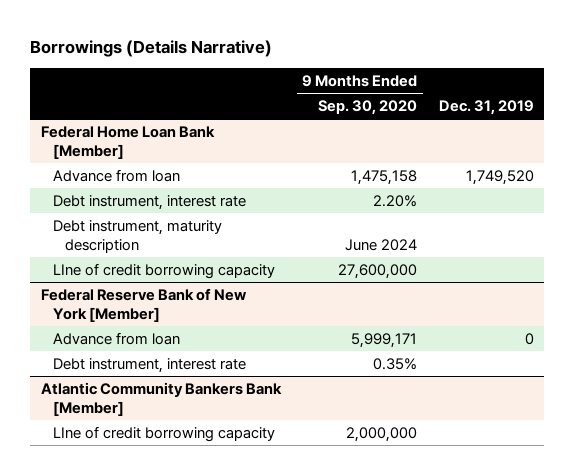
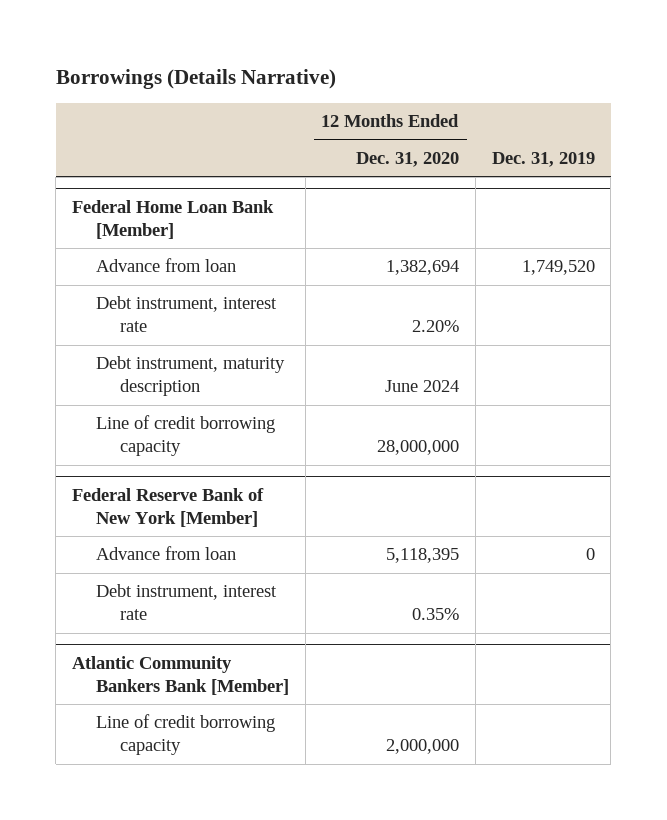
- | 9 Months Ended Sep. 30, 2020 | Dec. 31, 2019
+ | 12 Months Ended Dec. 31, 2020 | Dec. 31, 2019
@ Federal Home Loan Bank [Member]
- LIne of credit borrowing capacity | 27,600,000 |
+ Line of credit borrowing capacity | 28,000,000 |
@ Atlantic Community Bankers Bank [Member]
- LIne of credit borrowing capacity | 2,000,000 |
+ Line of credit borrowing capacity | 2,000,000 |

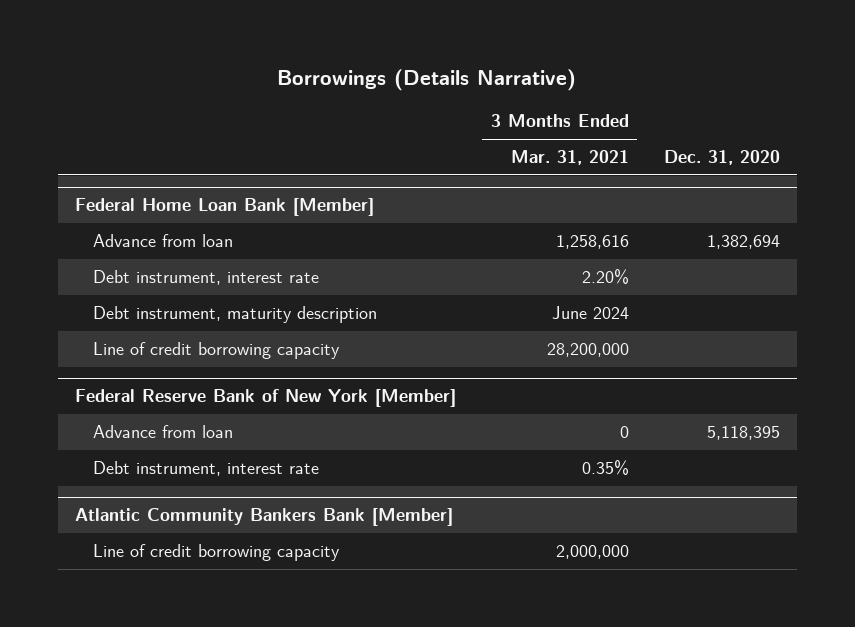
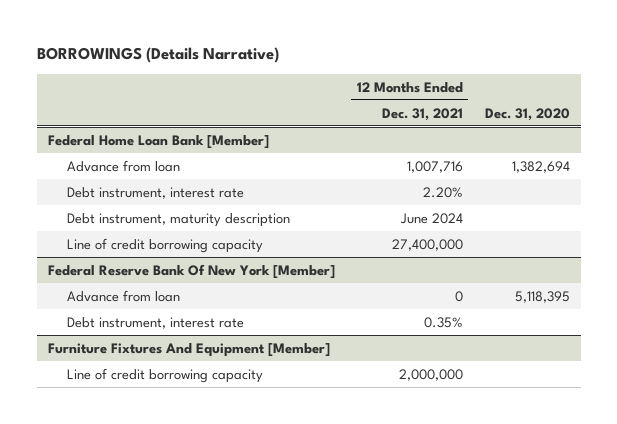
- Borrowings (Details Narrative)
+ BORROWINGS (Details Narrative)
- | 3 Months Ended Mar. 31, 2021 | Dec. 31, 2020
+ | 12 Months Ended Dec. 31, 2021 | Dec. 31, 2020
- Federal Reserve Bank of New York [Member]
+ Federal Reserve Bank Of New York [Member]
- Atlantic Community Bankers Bank [Member]
+ Furniture Fixtures And Equipment [Member]

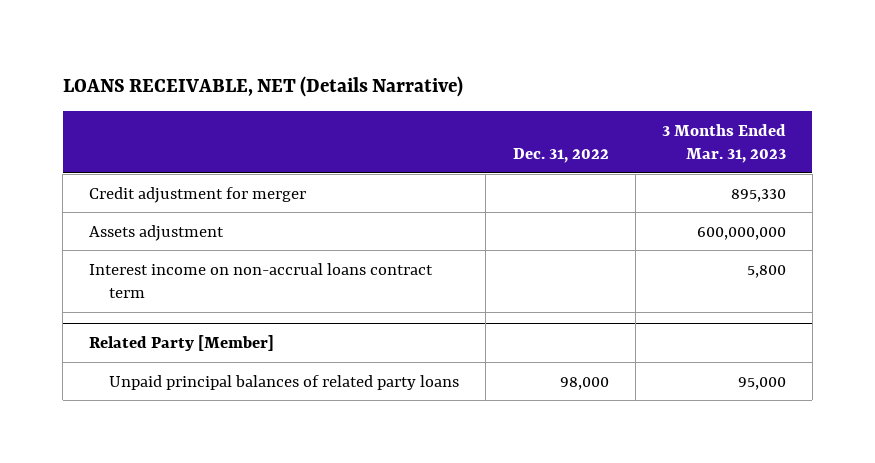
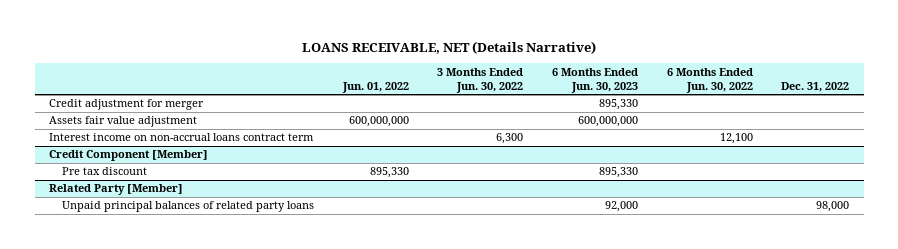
- | Dec. 31, 2022 | 3 Months Ended Mar. 31, 2023
+ | Jun. 01, 2022 | 3 Months Ended Jun. 30, 2022 | 6 Months Ended Jun. 30, 2023 | 6 Months Ended Jun. 30, 2022 | Dec. 31, 2022
- Assets adjustment | | 600,000,000
+ Assets fair value adjustment | 600,000,000 | | 600,000,000 | |
+ Credit Component [Member]
+ Pre tax discount | 895,330 | | 895,330 | |

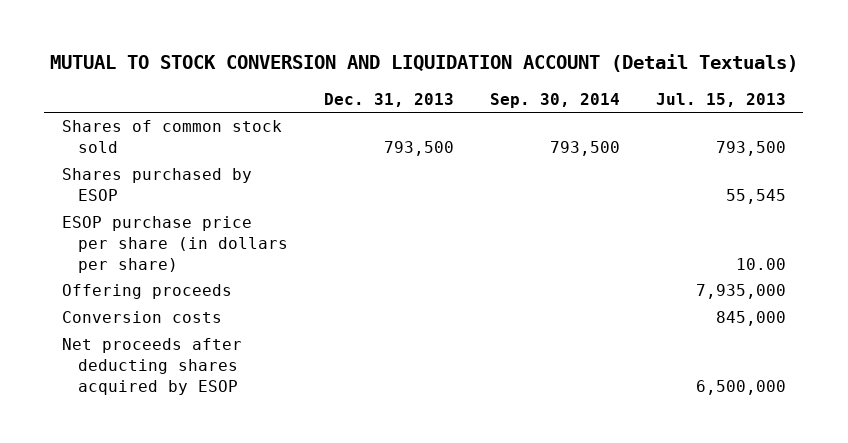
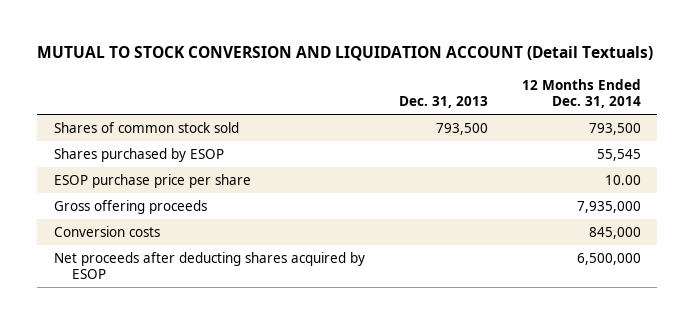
- | Dec. 31, 2013 | Sep. 30, 2014 | Jul. 15, 2013
+ | Dec. 31, 2013 | 12 Months Ended Dec. 31, 2014
- ESOP purchase price per share (in dollars per share) | | | 10.00
- Offering proceeds | | | 7,935,000
+ ESOP purchase price per share | | 10.00
+ Gross offering proceeds | | 7,935,000

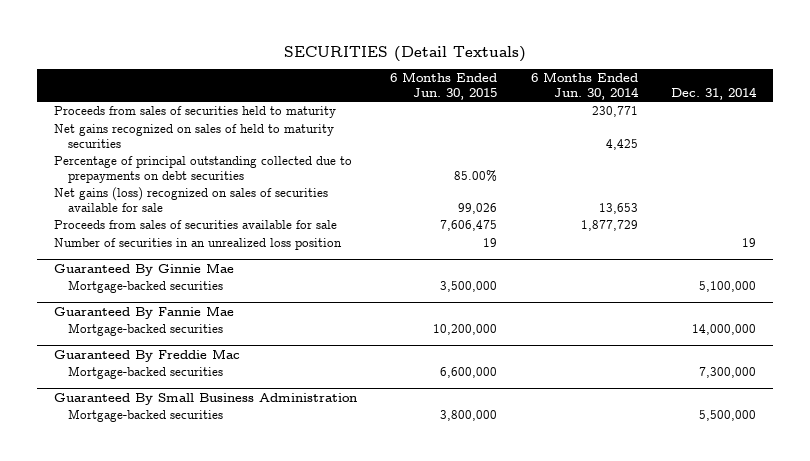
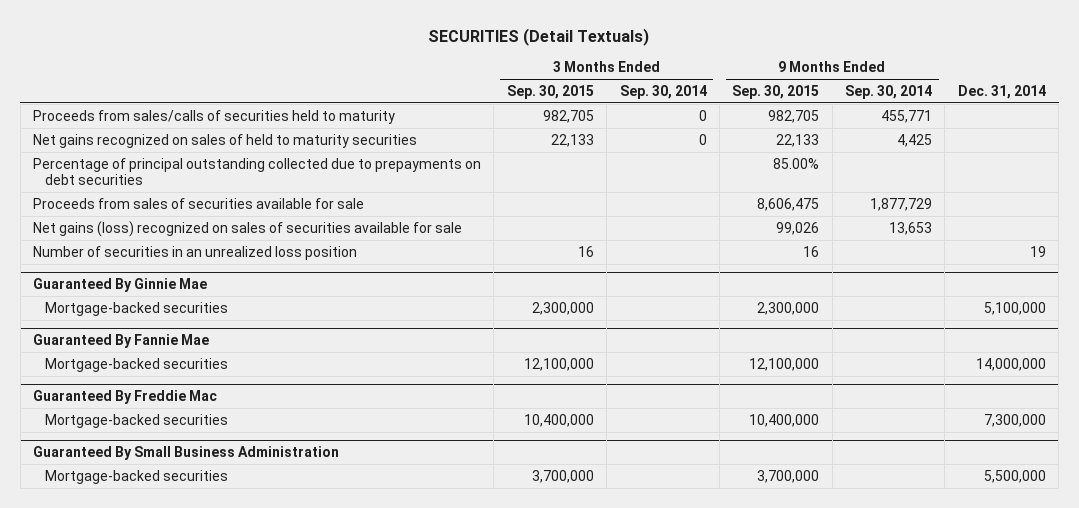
- | 6 Months Ended Jun. 30, 2015 | 6 Months Ended Jun. 30, 2014 | Dec. 31, 2014
+ | 3 Months Ended Sep. 30, 2015 | 3 Months Ended Sep. 30, 2014 | 9 Months Ended Sep. 30, 2015 | 9 Months Ended Sep. 30, 2014 | Dec. 31, 2014
- Proceeds from sales of securities held to maturity | | 230,771 |
+ Proceeds from sales/calls of securities held to maturity | 982,705 | 0 | 982,705 | 455,771 |
moved down: Net gains (loss) recognized on sales of securities available for sale | | | 99,026 | 13,653 |

